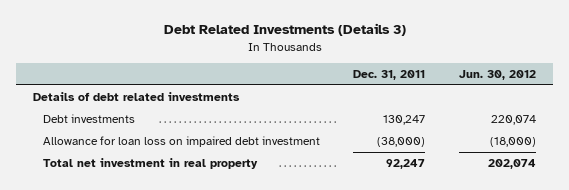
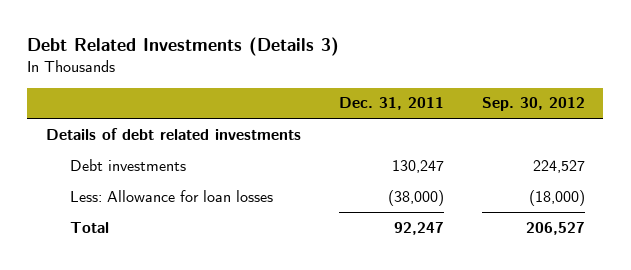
- | Dec. 31, 2011 | Jun. 30, 2012
+ | Dec. 31, 2011 | Sep. 30, 2012
- Allowance for loan loss on impaired debt investment | (38,000) | (18,000)
- Total net investment in real property | 92,247 | 202,074
+ Less: Allowance for loan losses | (38,000) | (18,000)
+ Total | 92,247 | 206,527

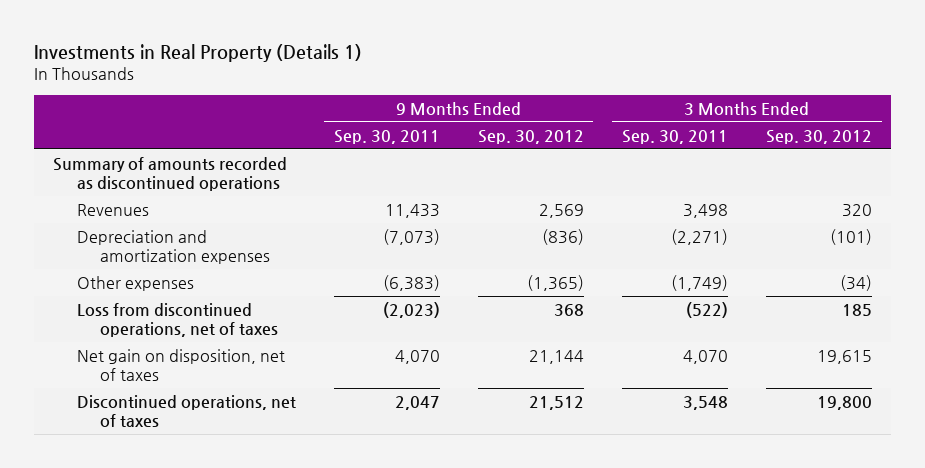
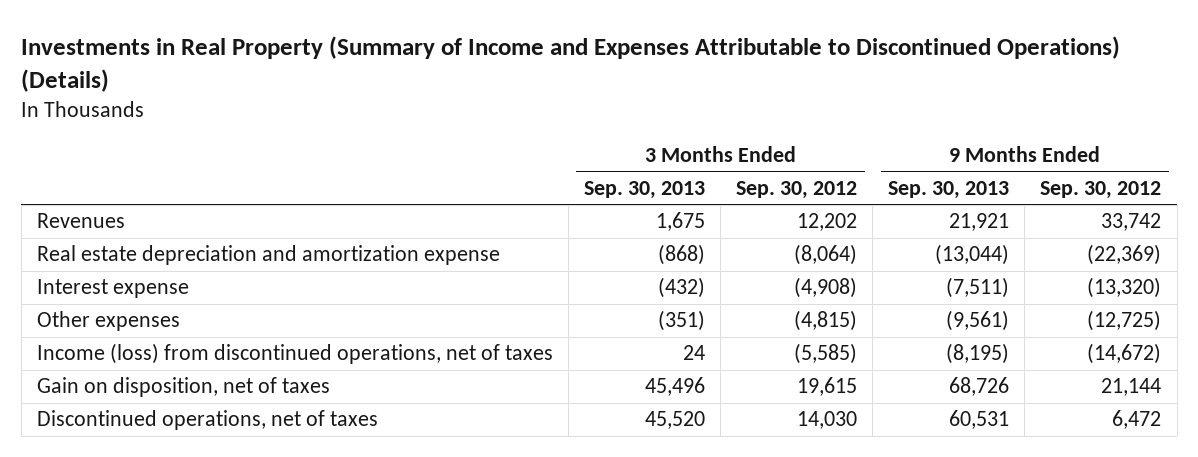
- Investments in Real Property (Details 1)
+ Investments in Real Property (Summary of Income and Expenses Attributable to Discontinued Operations) (Details)
- | 9 Months Ended Sep. 30, 2011 | 9 Months Ended Sep. 30, 2012 | 3 Months Ended Sep. 30, 2011 | 3 Months Ended Sep. 30, 2012
+ | 3 Months Ended Sep. 30, 2013 | 3 Months Ended Sep. 30, 2012 | 9 Months Ended Sep. 30, 2013 | 9 Months Ended Sep. 30, 2012
- Summary of amounts recorded as discontinued operations
- Revenues | 11,433 | 2,569 | 3,498 | 320
- Depreciation and amortization expenses | (7,073) | (836) | (2,271) | (101)
- Other expenses | (6,383) | (1,365) | (1,749) | (34)
- Loss from discontinued operations, net of taxes | (2,023) | 368 | (522) | 185
- Net gain on disposition, net of taxes | 4,070 | 21,144 | 4,070 | 19,615
- Discontinued operations, net of taxes | 2,047 | 21,512 | 3,548 | 19,800
+ Revenues | 1,675 | 12,202 | 21,921 | 33,742
+ Real estate depreciation and amortization expense | (868) | (8,064) | (13,044) | (22,369)
+ Interest expense | (432) | (4,908) | (7,511) | (13,320)
+ Other expenses | (351) | (4,815) | (9,561) | (12,725)
+ Income (loss) from discontinued operations, net of taxes | 24 | (5,585) | (8,195) | (14,672)
+ Gain on disposition, net of taxes | 45,496 | 19,615 | 68,726 | 21,144
+ Discontinued operations, net of taxes | 45,520 | 14,030 | 60,531 | 6,472

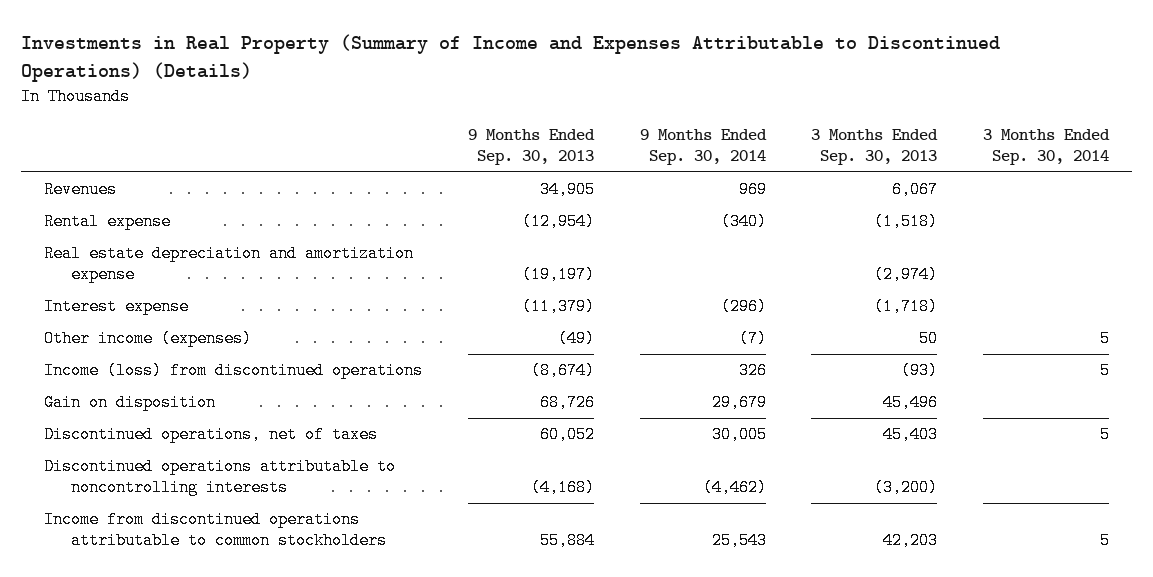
- | 3 Months Ended Sep. 30, 2013 | 3 Months Ended Sep. 30, 2012 | 9 Months Ended Sep. 30, 2013 | 9 Months Ended Sep. 30, 2012
+ | 9 Months Ended Sep. 30, 2013 | 9 Months Ended Sep. 30, 2014 | 3 Months Ended Sep. 30, 2013 | 3 Months Ended Sep. 30, 2014
- Revenues | 1,675 | 12,202 | 21,921 | 33,742
- Real estate depreciation and amortization expense | (868) | (8,064) | (13,044) | (22,369)
- Interest expense | (432) | (4,908) | (7,511) | (13,320)
- Other expenses | (351) | (4,815) | (9,561) | (12,725)
- Income (loss) from discontinued operations, net of taxes | 24 | (5,585) | (8,195) | (14,672)
- Gain on disposition, net of taxes | 45,496 | 19,615 | 68,726 | 21,144
- Discontinued operations, net of taxes | 45,520 | 14,030 | 60,531 | 6,472
+ Revenues | 34,905 | 969 | 6,067 |
+ Rental expense | (12,954) | (340) | (1,518) |
+ Real estate depreciation and amortization expense | (19,197) | | (2,974) |
+ Interest expense | (11,379) | (296) | (1,718) |
+ Other income (expenses) | (49) | (7) | 50 | 5
+ Income (loss) from discontinued operations | (8,674) | 326 | (93) | 5
+ Gain on disposition | 68,726 | 29,679 | 45,496 |
+ Discontinued operations, net of taxes | 60,052 | 30,005 | 45,403 | 5
+ Discontinued operations attributable to noncontrolling interests | (4,168) | (4,462) | (3,200) |
+ Income from discontinued operations attributable to common stockholders | 55,884 | 25,543 | 42,203 | 5

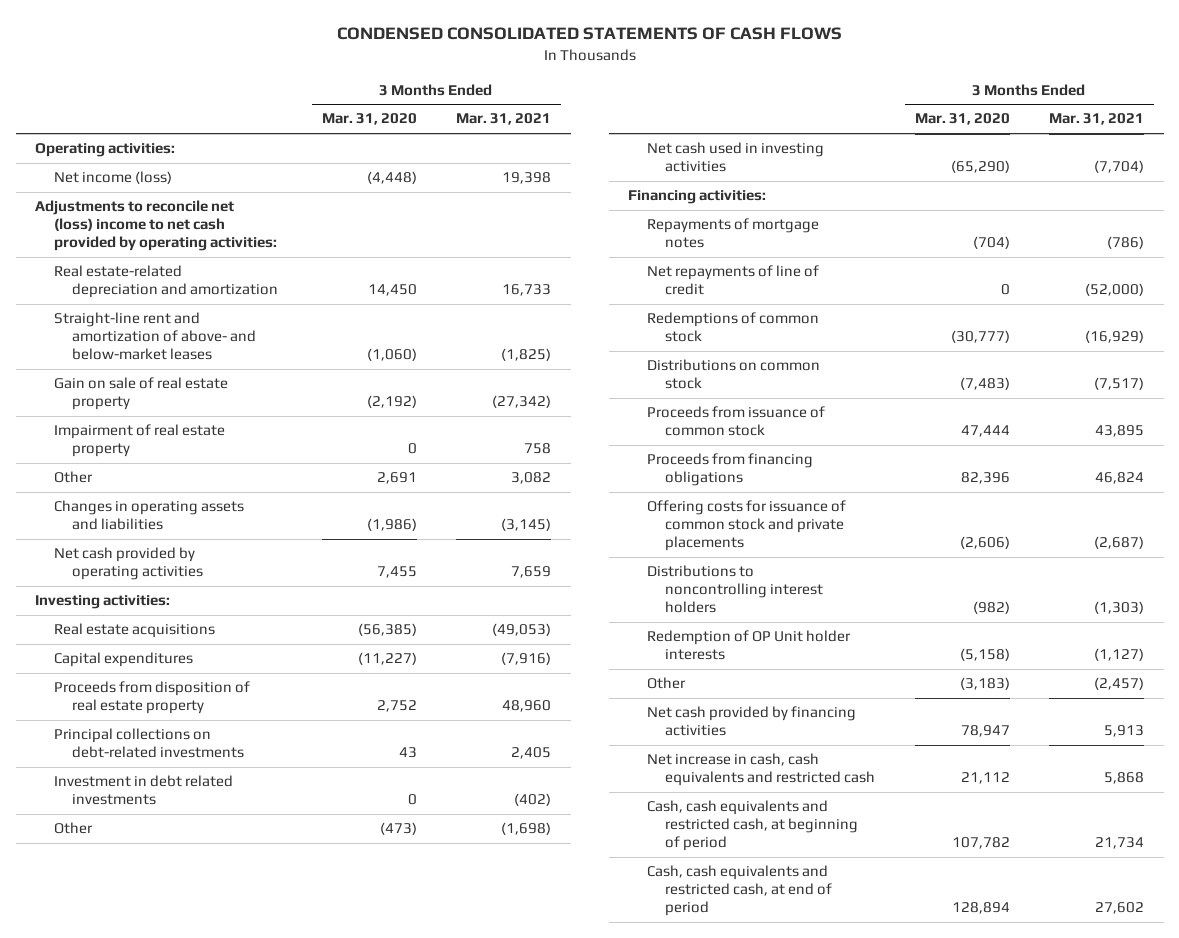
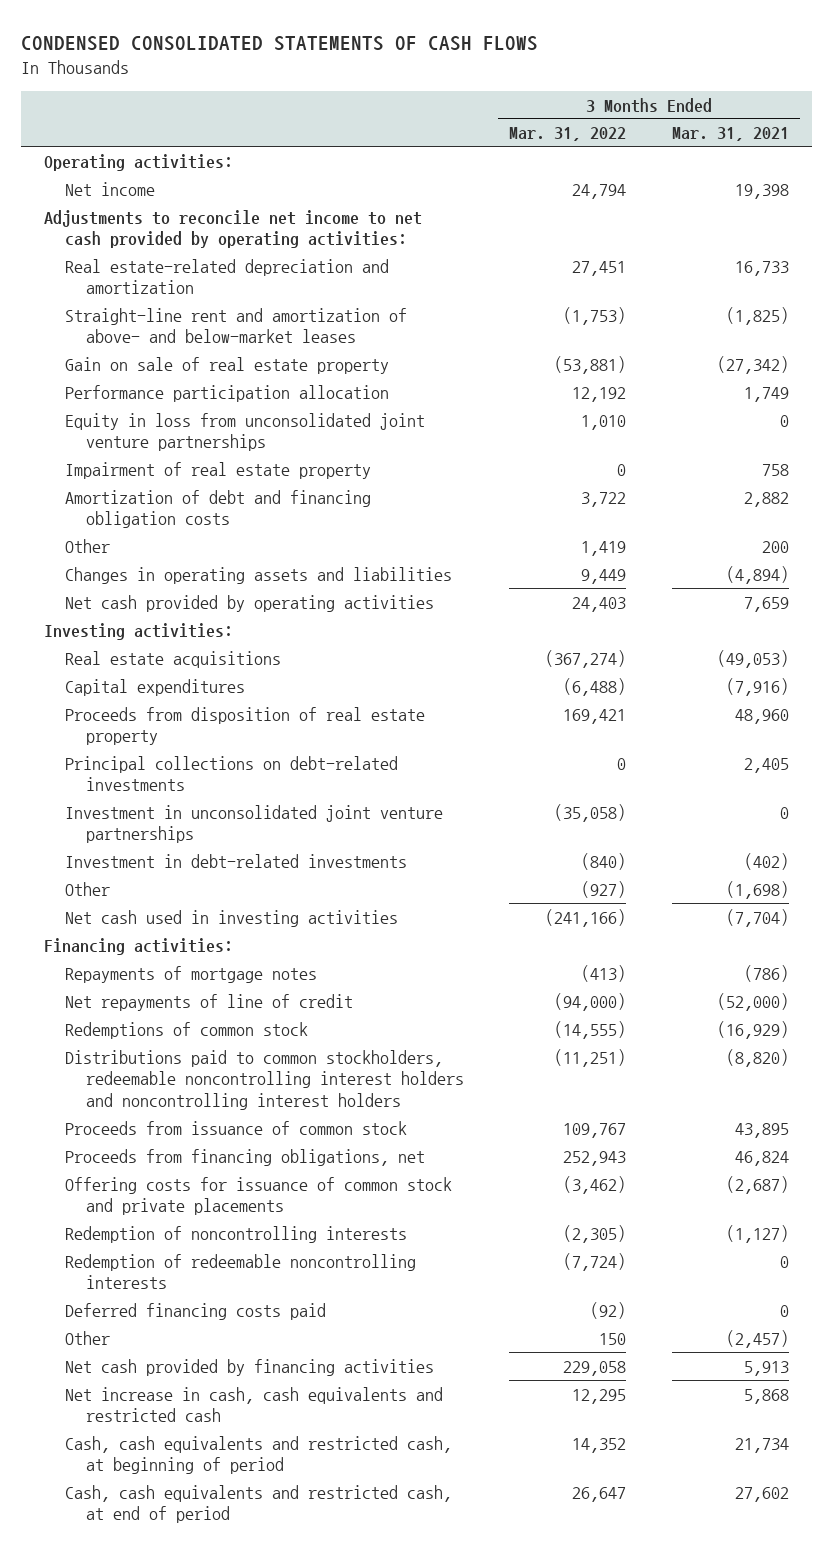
- | 3 Months Ended Mar. 31, 2020 | 3 Months Ended Mar. 31, 2021
+ | 3 Months Ended Mar. 31, 2022 | 3 Months Ended Mar. 31, 2021
- Net income (loss) | (4,448) | 19,398
- Adjustments to reconcile net (loss) income to net cash provided by operating activities:
+ Net income | 24,794 | 19,398
+ Adjustments to reconcile net income to net cash provided by operating activities:
+ Performance participation allocation | 12,192 | 1,749
+ Equity in loss from unconsolidated joint venture partnerships | 1,010 | 0
- Other | 2,691 | 3,082
- Changes in operating assets and liabilities | (1,986) | (3,145)
+ Amortization of debt and financing obligation costs | 3,722 | 2,882
+ Other | 1,419 | 200
+ Changes in operating assets and liabilities | 9,449 | (4,894)
- Investment in debt related investments | 0 | (402)
+ Investment in unconsolidated joint venture partnerships | (35,058) | 0
+ Investment in debt-related investments | (840) | (402)
- Distributions on common stock | (7,483) | (7,517)
+ Distributions paid to common stockholders, redeemable noncontrolling interest holders and noncontrolling interest holders | (11,251) | (8,820)
- Proceeds from financing obligations | 82,396 | 46,824
+ Proceeds from financing obligations, net | 252,943 | 46,824
- Distributions to noncontrolling interest holders | (982) | (1,303)
- Redemption of OP Unit holder interests | (5,158) | (1,127)
+ Redemption of noncontrolling interests | (2,305) | (1,127)
+ Redemption of redeemable noncontrolling interests | (7,724) | 0
+ Deferred financing costs paid | (92) | 0

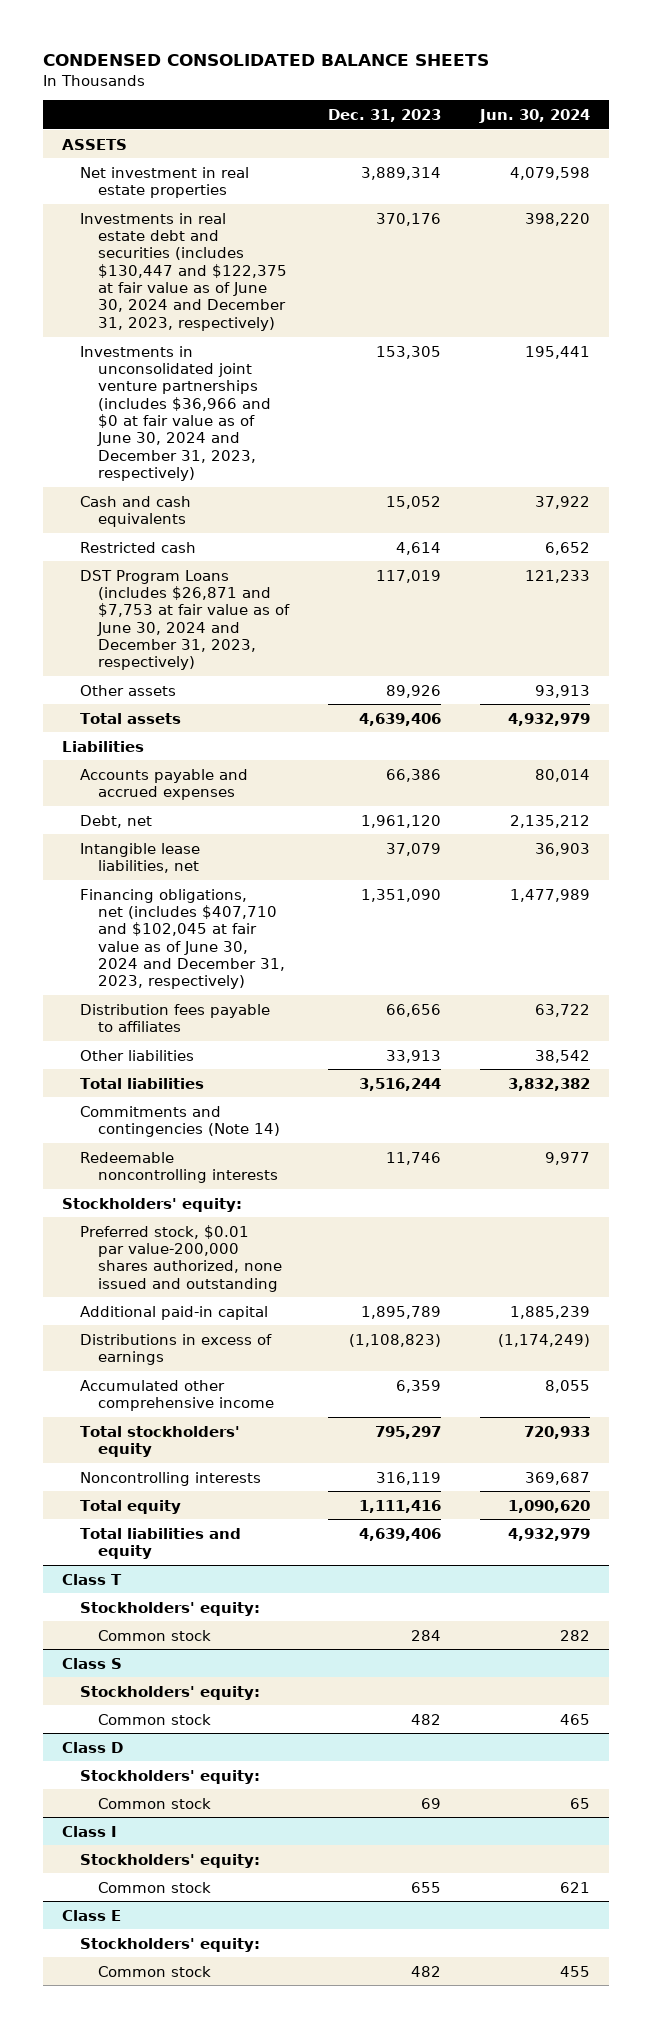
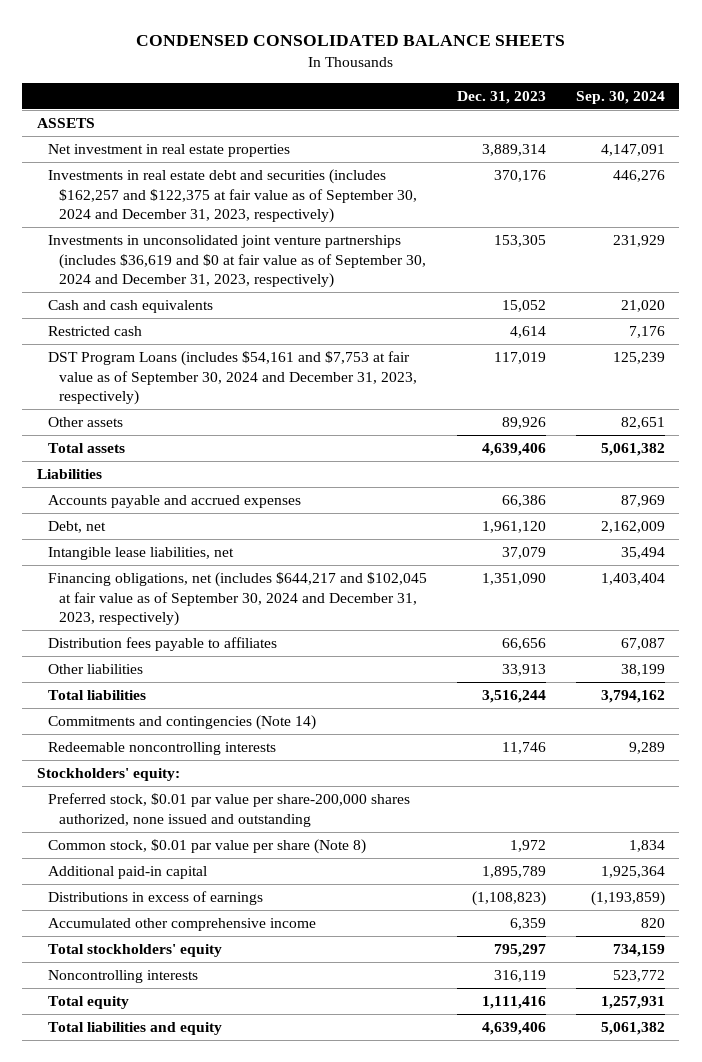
- | Dec. 31, 2023 | Jun. 30, 2024
+ | Dec. 31, 2023 | Sep. 30, 2024
- Investments in real estate debt and securities (includes $130,447 and $122,375 at fair value as of June 30, 2024 and December 31, 2023, respectively) | 370,176 | 398,220
- Investments in unconsolidated joint venture partnerships (includes $36,966 and $0 at fair value as of June 30, 2024 and December 31, 2023, respectively) | 153,305 | 195,441
+ Investments in real estate debt and securities (includes $162,257 and $122,375 at fair value as of September 30, 2024 and December 31, 2023, respectively) | 370,176 | 446,276
+ Investments in unconsolidated joint venture partnerships (includes $36,619 and $0 at fair value as of September 30, 2024 and December 31, 2023, respectively) | 153,305 | 231,929
- DST Program Loans (includes $26,871 and $7,753 at fair value as of June 30, 2024 and December 31, 2023, respectively) | 117,019 | 121,233
+ DST Program Loans (includes $54,161 and $7,753 at fair value as of September 30, 2024 and December 31, 2023, respectively) | 117,019 | 125,239
- Financing obligations, net (includes $407,710 and $102,045 at fair value as of June 30, 2024 and December 31, 2023, respectively) | 1,351,090 | 1,477,989
+ Financing obligations, net (includes $644,217 and $102,045 at fair value as of September 30, 2024 and December 31, 2023, respectively) | 1,351,090 | 1,403,404
- Preferred stock, $0.01 par value-200,000 shares authorized, none issued and outstanding
+ Preferred stock, $0.01 par value per share-200,000 shares authorized, none issued and outstanding
+ Common stock, $0.01 par value per share (Note 8) | 1,972 | 1,834
- Class T
- Stockholders' equity:
- Common stock | 284 | 282
- Class S
- Stockholders' equity:
- Common stock | 482 | 465
- Class D
- Stockholders' equity:
- Common stock | 69 | 65
- Class I
- Stockholders' equity:
- Common stock | 655 | 621
- Class E
- Stockholders' equity:
- Common stock | 482 | 455

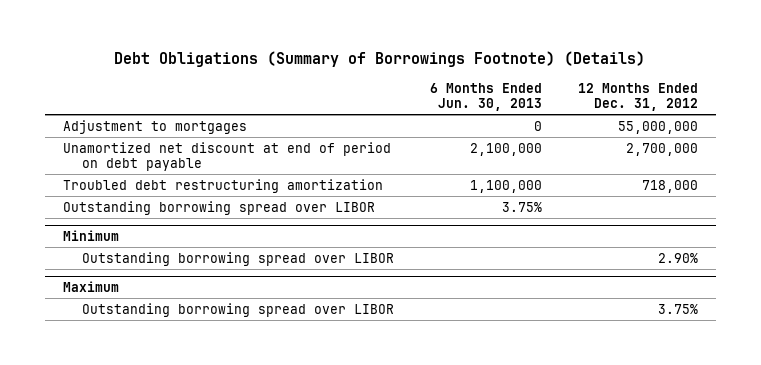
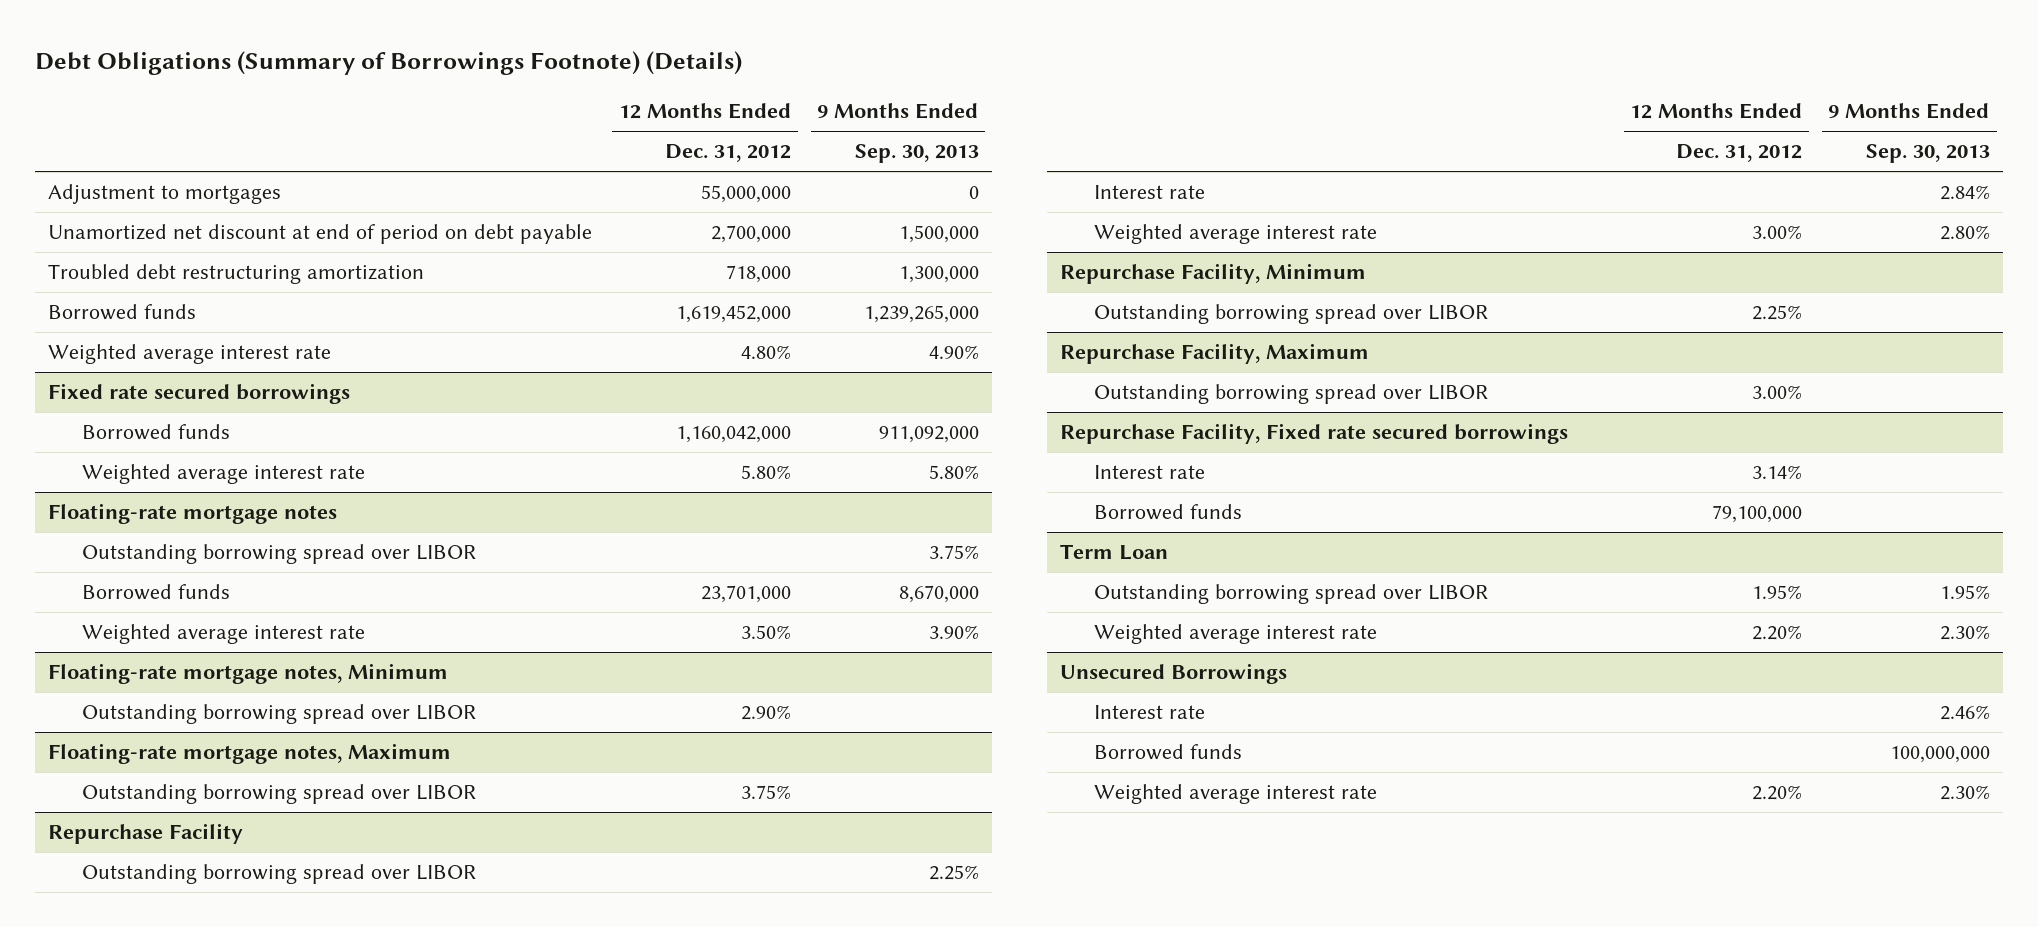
- | 6 Months Ended Jun. 30, 2013 | 12 Months Ended Dec. 31, 2012
+ | 12 Months Ended Dec. 31, 2012 | 9 Months Ended Sep. 30, 2013
+ Borrowed funds | 1,619,452,000 | 1,239,265,000
+ Weighted average interest rate | 4.80% | 4.90%
+ Fixed rate secured borrowings
+ Borrowed funds | 1,160,042,000 | 911,092,000
+ Weighted average interest rate | 5.80% | 5.80%
+ Floating-rate mortgage notes
- Minimum
+ Borrowed funds | 23,701,000 | 8,670,000
+ Weighted average interest rate | 3.50% | 3.90%
+ Floating-rate mortgage notes, Minimum
- Maximum
+ Floating-rate mortgage notes, Maximum
+ Repurchase Facility
+ Outstanding borrowing spread over LIBOR | | 2.25%
+ Interest rate | | 2.84%
+ Weighted average interest rate | 3.00% | 2.80%
+ Repurchase Facility, Minimum
+ Outstanding borrowing spread over LIBOR | 2.25% |
+ Repurchase Facility, Maximum
+ Outstanding borrowing spread over LIBOR | 3.00% |
+ Repurchase Facility, Fixed rate secured borrowings
+ Interest rate | 3.14% |
+ Borrowed funds | 79,100,000 |
+ Term Loan
+ Outstanding borrowing spread over LIBOR | 1.95% | 1.95%
+ Weighted average interest rate | 2.20% | 2.30%
+ Unsecured Borrowings
+ Interest rate | | 2.46%
+ Borrowed funds | | 100,000,000
+ Weighted average interest rate | 2.20% | 2.30%

